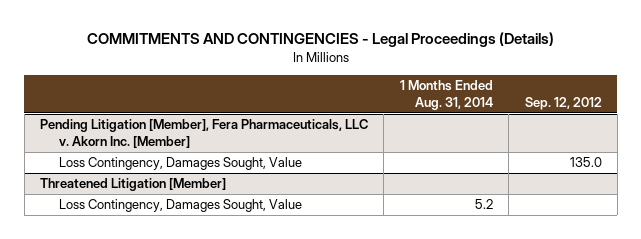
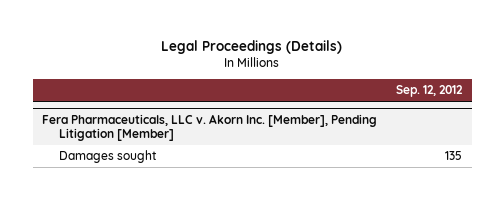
- COMMITMENTS AND CONTINGENCIES - Legal Proceedings (Details)
+ Legal Proceedings (Details)
- | 1 Months Ended Aug. 31, 2014 | Sep. 12, 2012
+ | Sep. 12, 2012
- Pending Litigation [Member], Fera Pharmaceuticals, LLC v. Akorn Inc. [Member]
- Loss Contingency, Damages Sought, Value | | 135.0
- Threatened Litigation [Member]
- Loss Contingency, Damages Sought, Value | 5.2 |
+ Fera Pharmaceuticals, LLC v. Akorn Inc. [Member], Pending Litigation [Member]
+ Damages sought | 135

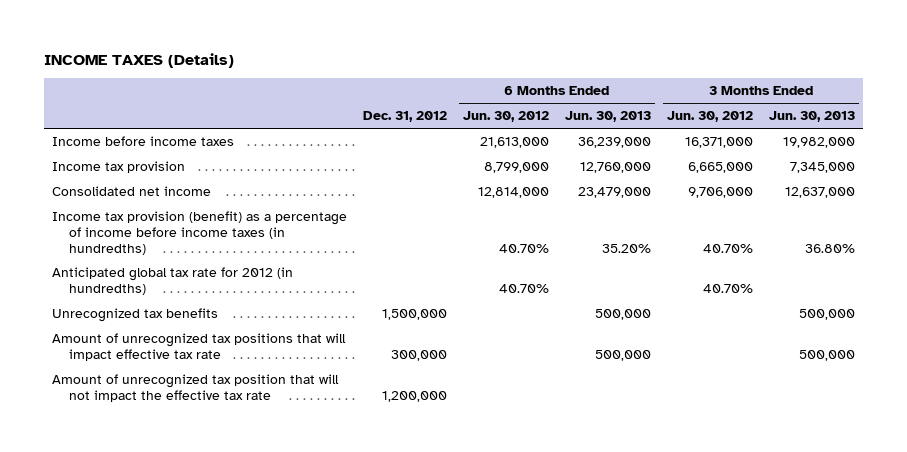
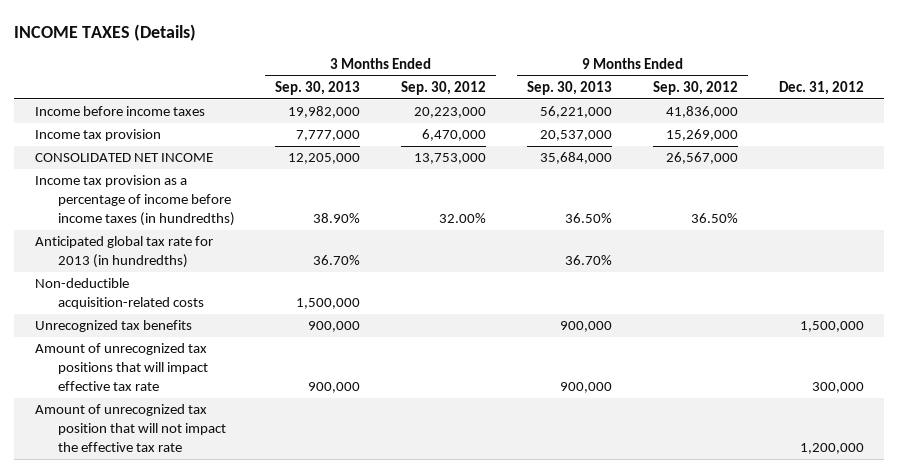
- | Dec. 31, 2012 | 6 Months Ended Jun. 30, 2012 | 6 Months Ended Jun. 30, 2013 | 3 Months Ended Jun. 30, 2012 | 3 Months Ended Jun. 30, 2013
+ | 3 Months Ended Sep. 30, 2013 | 3 Months Ended Sep. 30, 2012 | 9 Months Ended Sep. 30, 2013 | 9 Months Ended Sep. 30, 2012 | Dec. 31, 2012
- Consolidated net income | | 12,814,000 | 23,479,000 | 9,706,000 | 12,637,000
- Income tax provision (benefit) as a percentage of income before income taxes (in hundredths) | | 40.70% | 35.20% | 40.70% | 36.80%
- Anticipated global tax rate for 2012 (in hundredths) | | 40.70% | | 40.70% |
+ CONSOLIDATED NET INCOME | 12,205,000 | 13,753,000 | 35,684,000 | 26,567,000 |
+ Income tax provision as a percentage of income before income taxes (in hundredths) | 38.90% | 32.00% | 36.50% | 36.50% |
+ Anticipated global tax rate for 2013 (in hundredths) | 36.70% | | 36.70% | |
+ Non-deductible acquisition-related costs | 1,500,000 | | | |

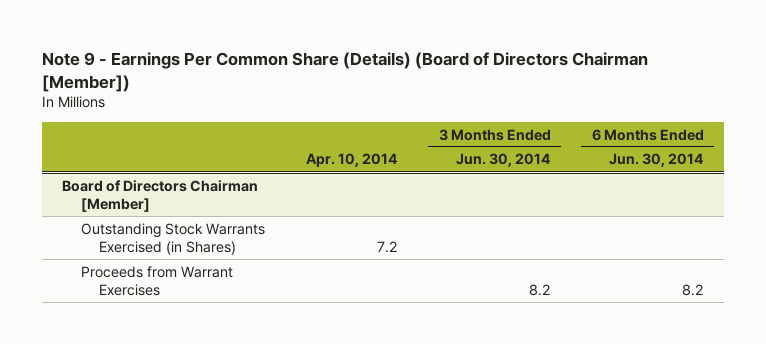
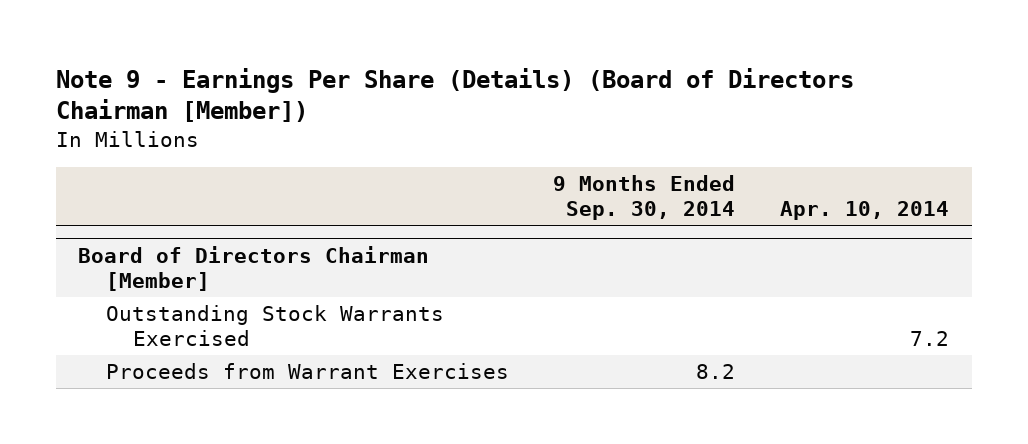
- Note 9 - Earnings Per Common Share (Details) (Board of Directors Chairman [Member])
+ Note 9 - Earnings Per Share (Details) (Board of Directors Chairman [Member])
- | Apr. 10, 2014 | 3 Months Ended Jun. 30, 2014 | 6 Months Ended Jun. 30, 2014
+ | 9 Months Ended Sep. 30, 2014 | Apr. 10, 2014
@ Board of Directors Chairman [Member]
- Outstanding Stock Warrants Exercised (in Shares) | 7.2 | |
+ Outstanding Stock Warrants Exercised | | 7.2

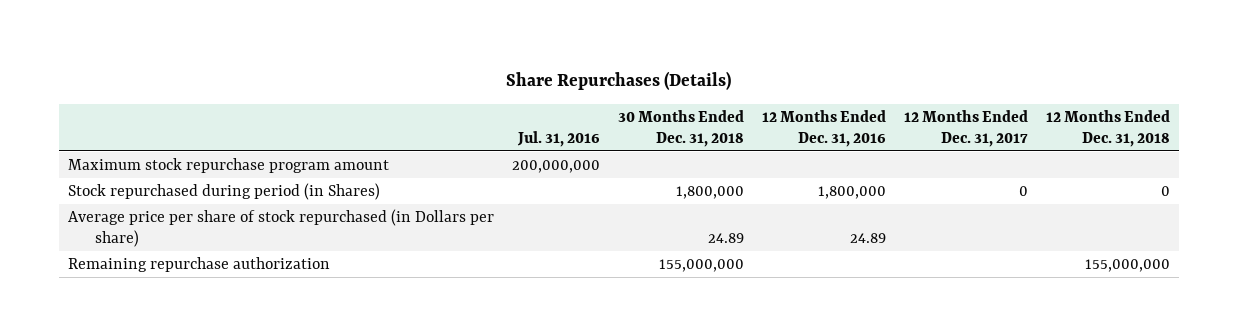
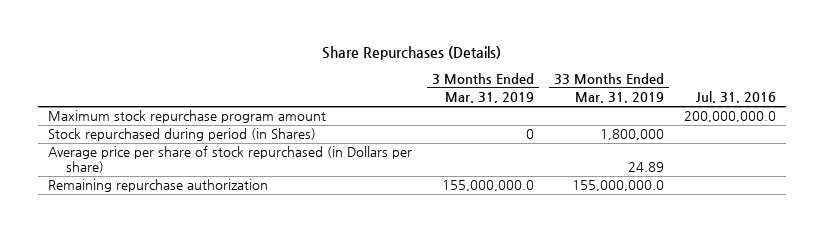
- | Jul. 31, 2016 | 30 Months Ended Dec. 31, 2018 | 12 Months Ended Dec. 31, 2016 | 12 Months Ended Dec. 31, 2017 | 12 Months Ended Dec. 31, 2018
+ | 3 Months Ended Mar. 31, 2019 | 33 Months Ended Mar. 31, 2019 | Jul. 31, 2016
- Maximum stock repurchase program amount | 200,000,000 | | | |
+ Maximum stock repurchase program amount | | | 200,000,000.0

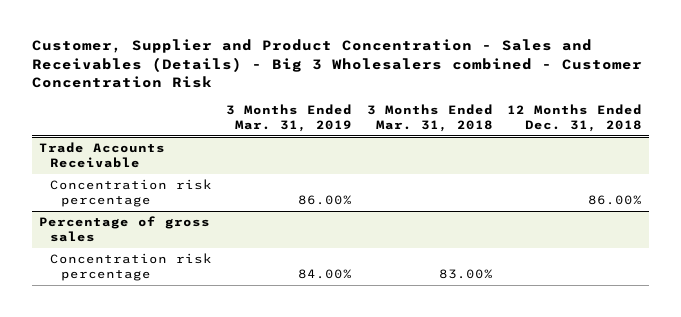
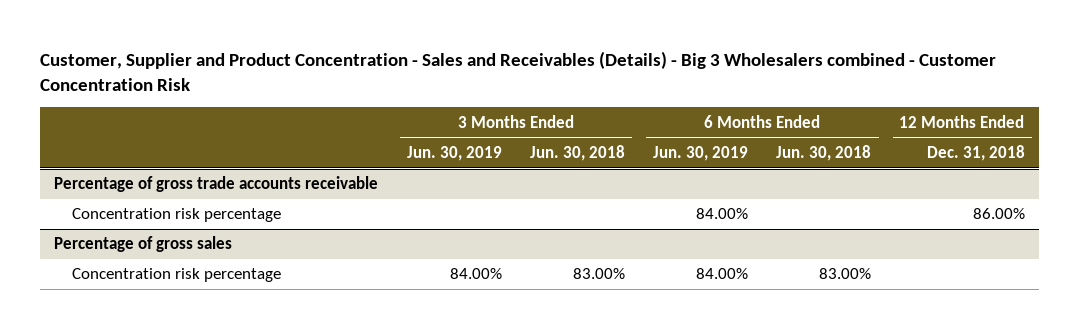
- | 3 Months Ended Mar. 31, 2019 | 3 Months Ended Mar. 31, 2018 | 12 Months Ended Dec. 31, 2018
+ | 3 Months Ended Jun. 30, 2019 | 3 Months Ended Jun. 30, 2018 | 6 Months Ended Jun. 30, 2019 | 6 Months Ended Jun. 30, 2018 | 12 Months Ended Dec. 31, 2018
- Trade Accounts Receivable
+ Percentage of gross trade accounts receivable

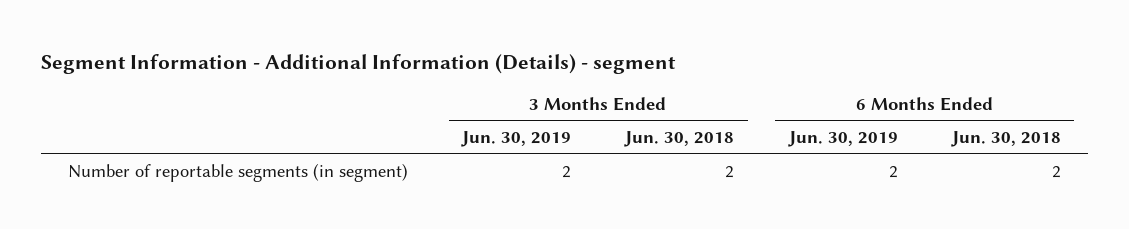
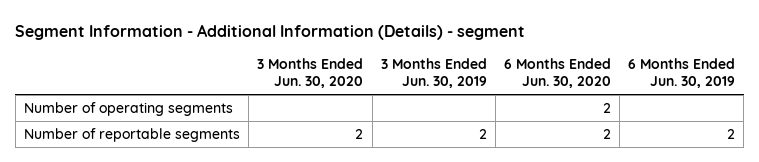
- | 3 Months Ended Jun. 30, 2019 | 3 Months Ended Jun. 30, 2018 | 6 Months Ended Jun. 30, 2019 | 6 Months Ended Jun. 30, 2018
+ | 3 Months Ended Jun. 30, 2020 | 3 Months Ended Jun. 30, 2019 | 6 Months Ended Jun. 30, 2020 | 6 Months Ended Jun. 30, 2019
- Number of reportable segments (in segment) | 2 | 2 | 2 | 2
+ Number of operating segments | | | 2 |
+ Number of reportable segments | 2 | 2 | 2 | 2

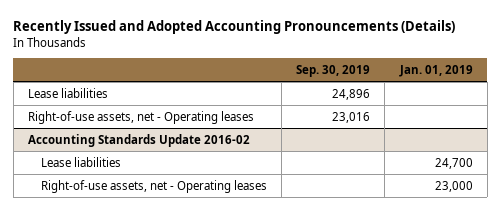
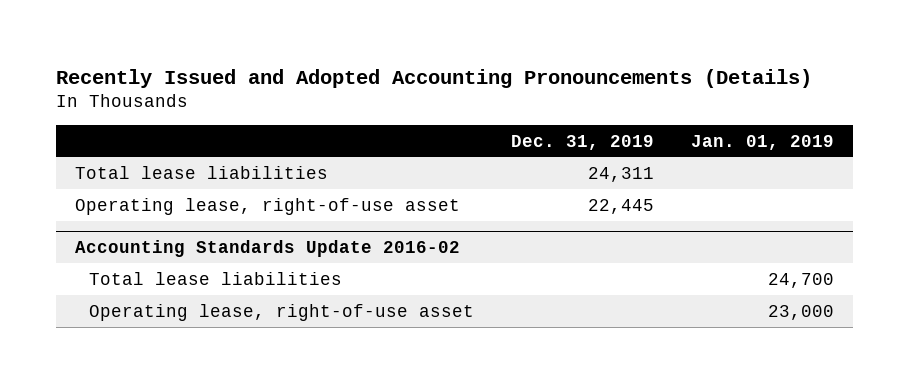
- | Sep. 30, 2019 | Jan. 01, 2019
+ | Dec. 31, 2019 | Jan. 01, 2019
- Lease liabilities | 24,896 |
- Right-of-use assets, net - Operating leases | 23,016 |
+ Total lease liabilities | 24,311 |
+ Operating lease, right-of-use asset | 22,445 |
@ Accounting Standards Update 2016-02
- Lease liabilities | | 24,700
- Right-of-use assets, net - Operating leases | | 23,000
+ Total lease liabilities | | 24,700
+ Operating lease, right-of-use asset | | 23,000

